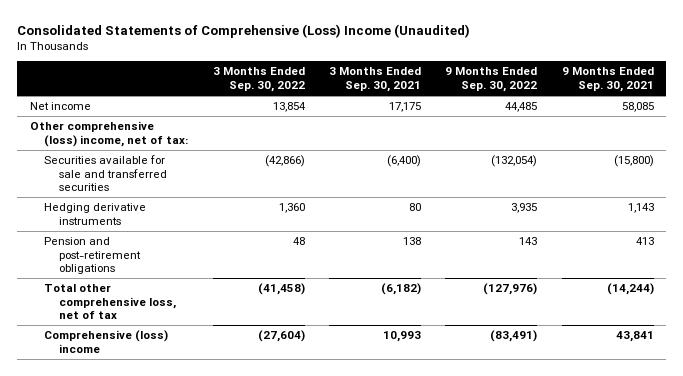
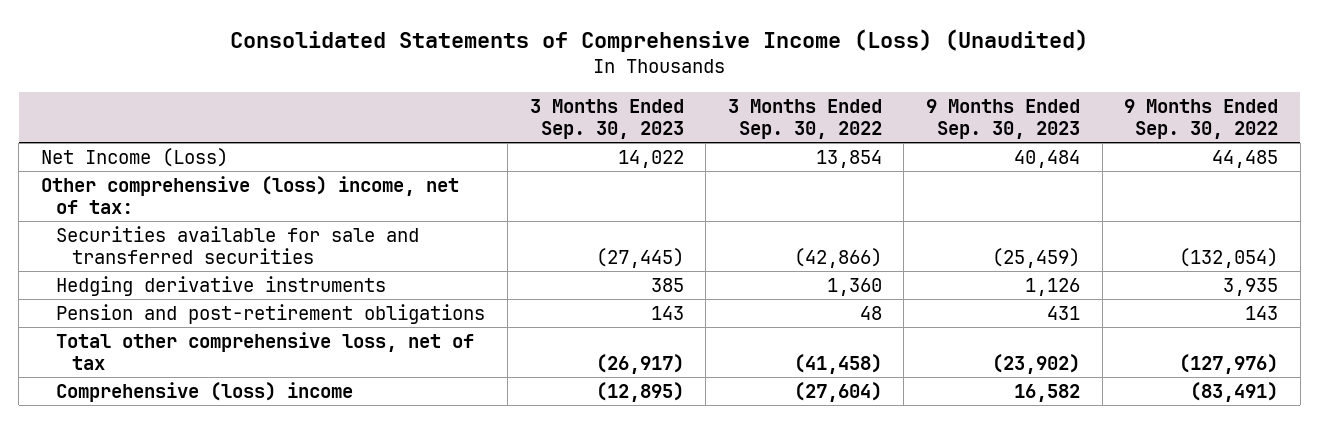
- Consolidated Statements of Comprehensive (Loss) Income (Unaudited)
+ Consolidated Statements of Comprehensive Income (Loss) (Unaudited)
- | 3 Months Ended Sep. 30, 2022 | 3 Months Ended Sep. 30, 2021 | 9 Months Ended Sep. 30, 2022 | 9 Months Ended Sep. 30, 2021
+ | 3 Months Ended Sep. 30, 2023 | 3 Months Ended Sep. 30, 2022 | 9 Months Ended Sep. 30, 2023 | 9 Months Ended Sep. 30, 2022
- Net income | 13,854 | 17,175 | 44,485 | 58,085
+ Net Income (Loss) | 14,022 | 13,854 | 40,484 | 44,485

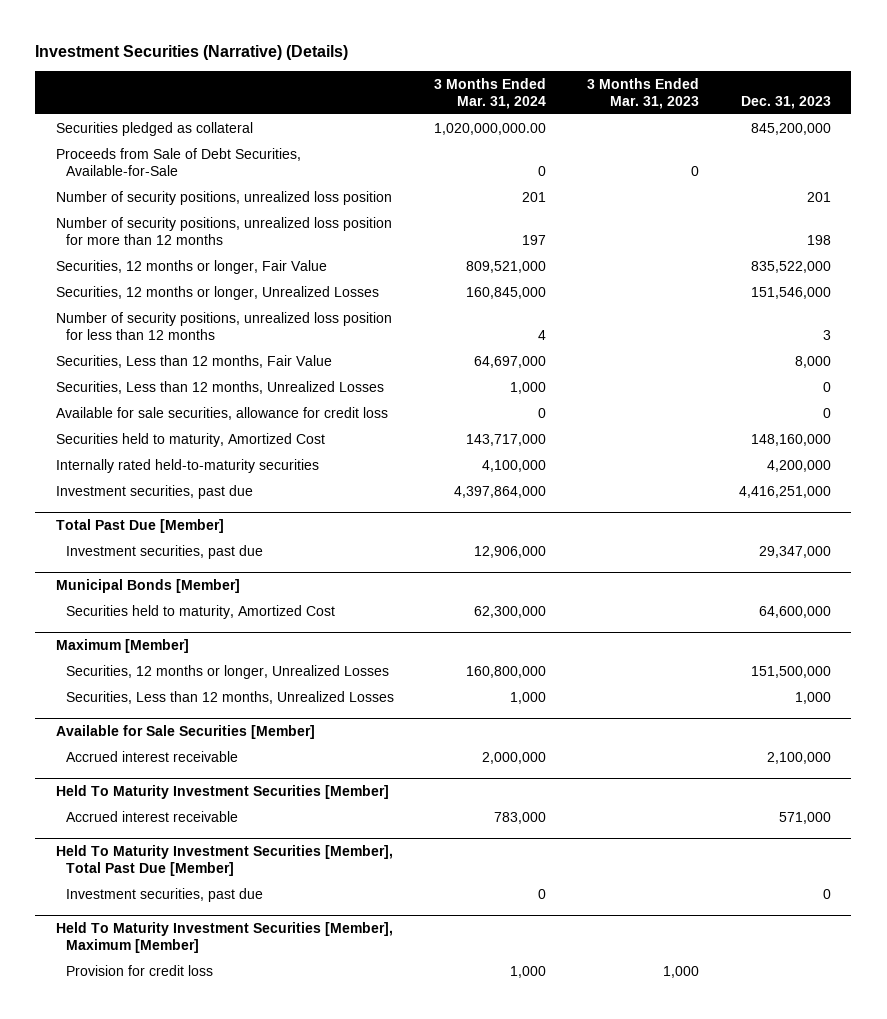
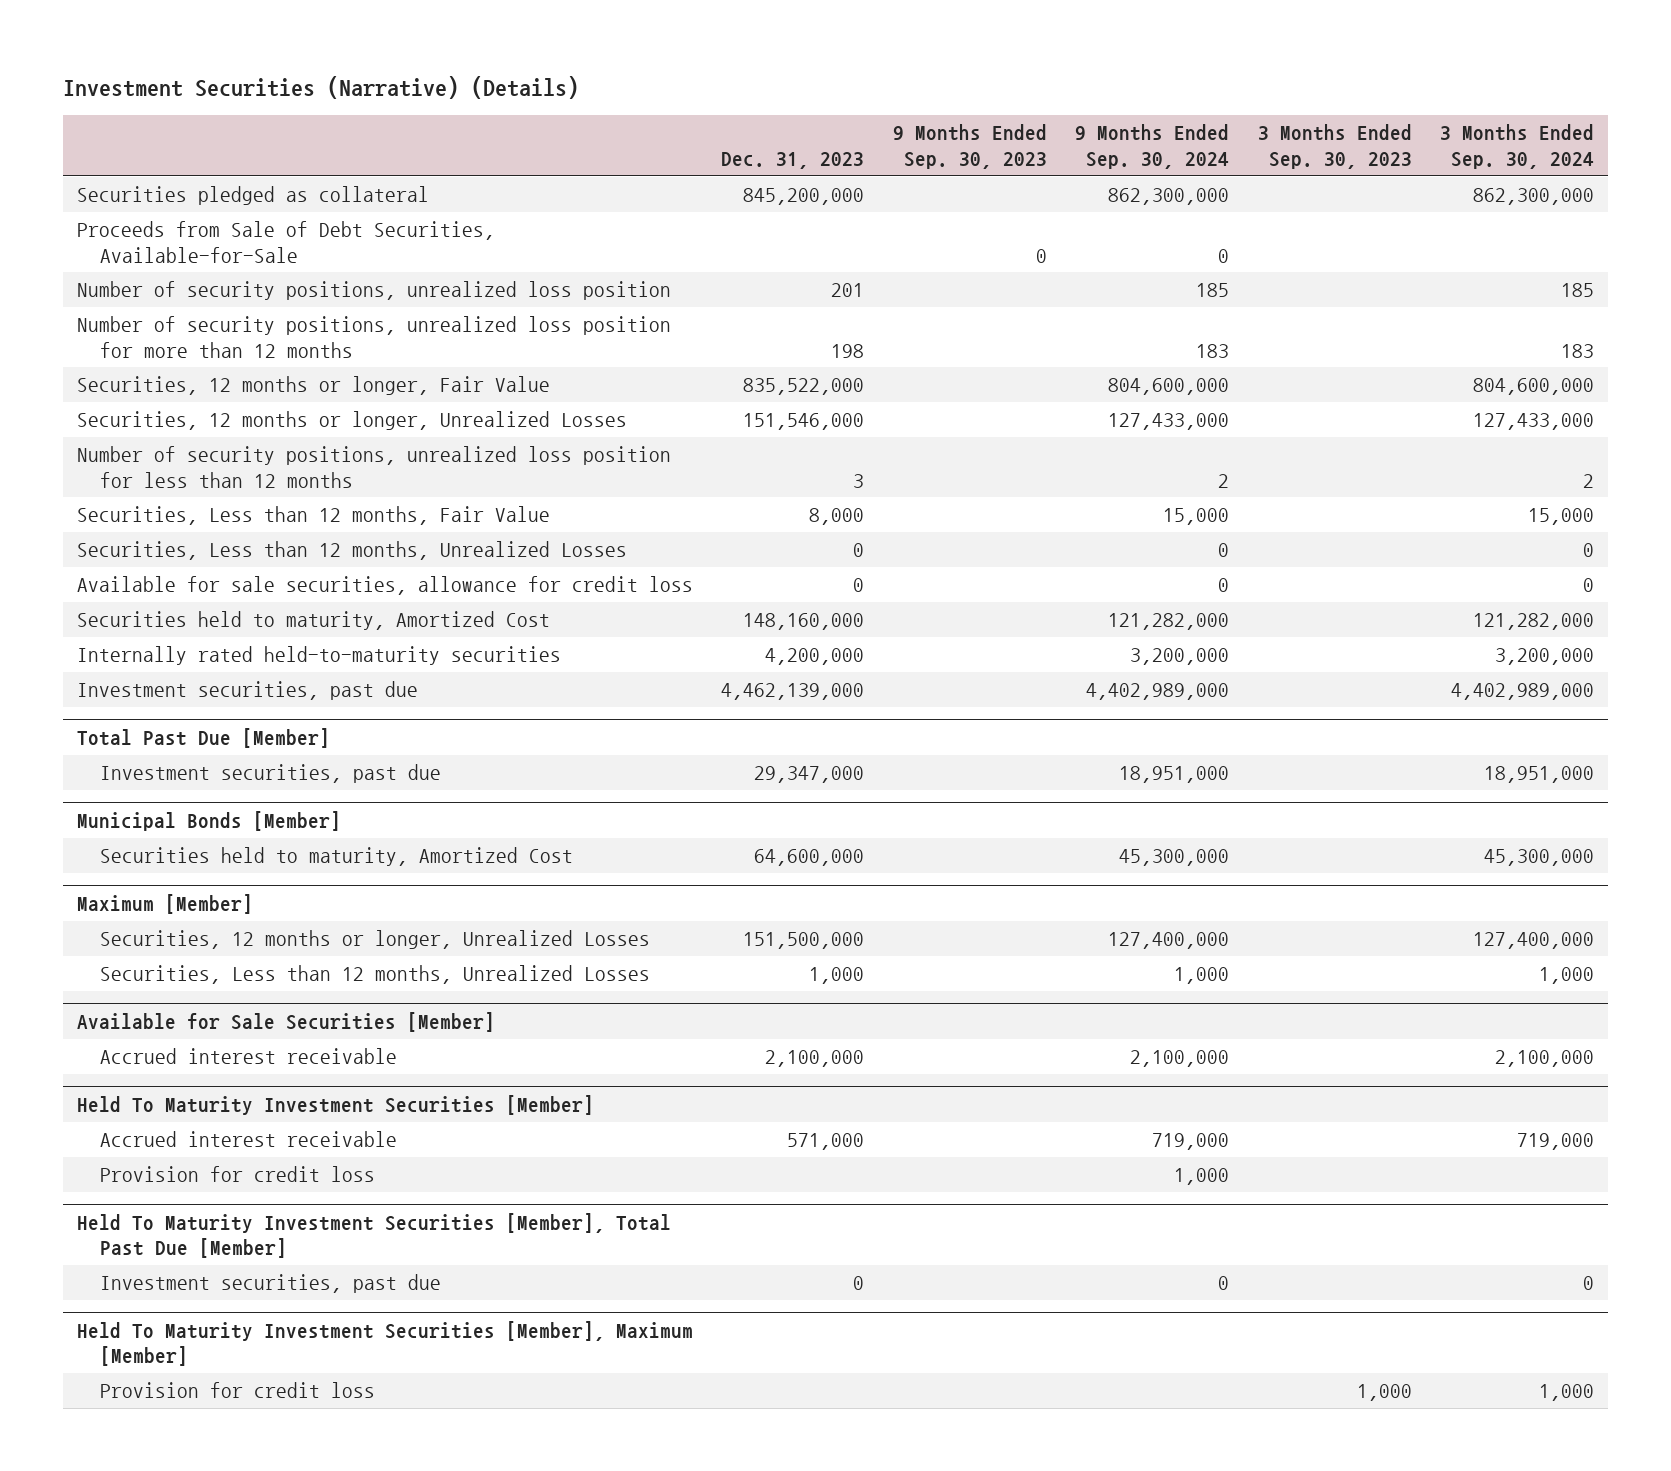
- | 3 Months Ended Mar. 31, 2024 | 3 Months Ended Mar. 31, 2023 | Dec. 31, 2023
+ | Dec. 31, 2023 | 9 Months Ended Sep. 30, 2023 | 9 Months Ended Sep. 30, 2024 | 3 Months Ended Sep. 30, 2023 | 3 Months Ended Sep. 30, 2024
- Investment securities, past due | 4,397,864,000 | | 4,416,251,000
+ Investment securities, past due | 4,462,139,000 | | 4,402,989,000 | | 4,402,989,000
@ Held To Maturity Investment Securities [Member]
+ Provision for credit loss | | | 1,000 | |

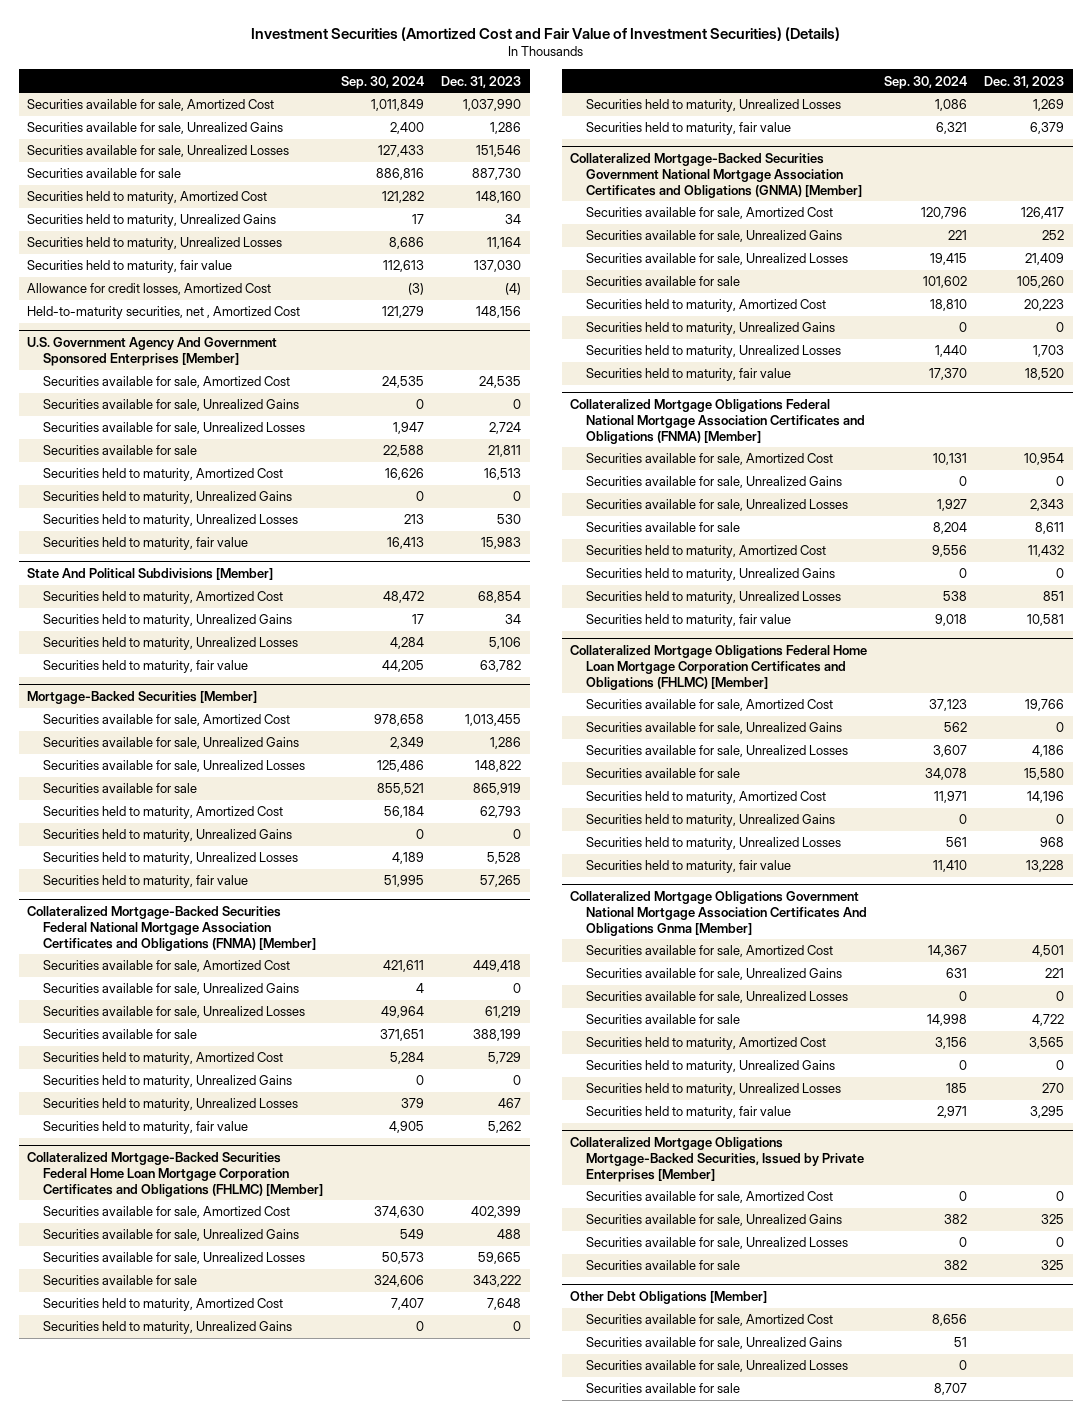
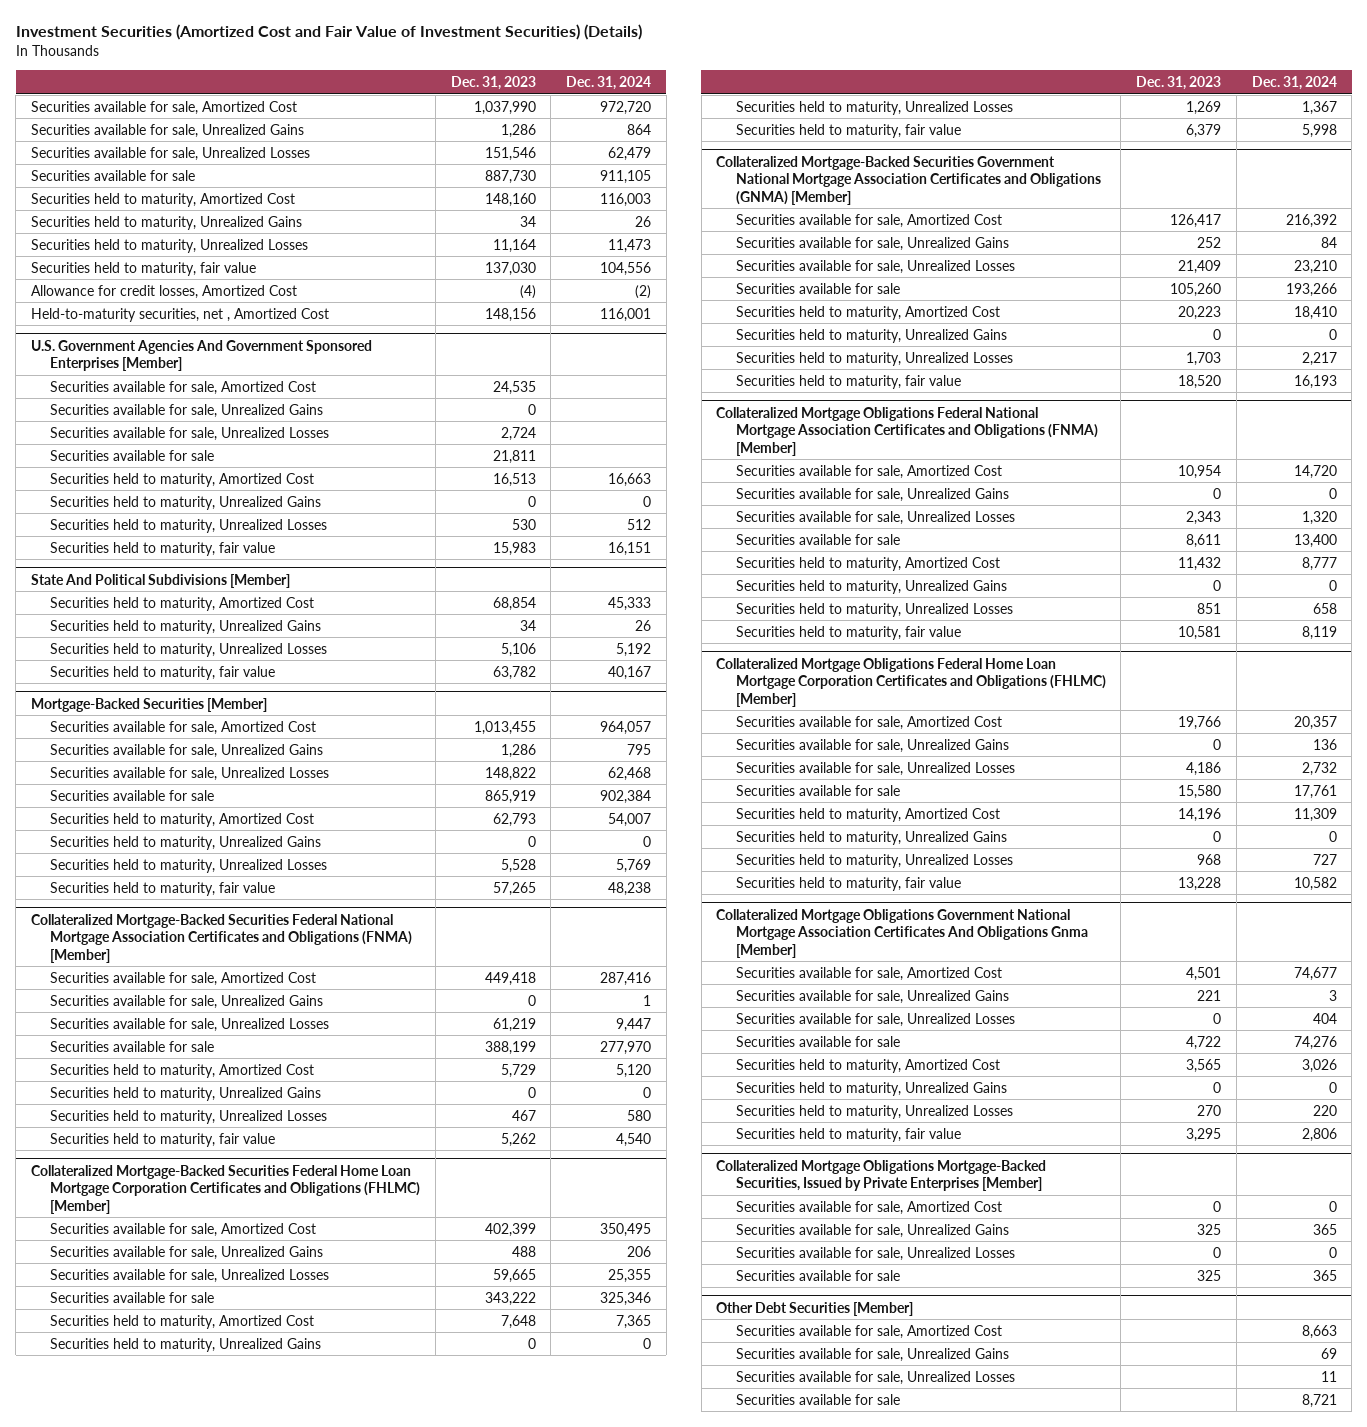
- | Sep. 30, 2024 | Dec. 31, 2023
+ | Dec. 31, 2023 | Dec. 31, 2024
- U.S. Government Agency And Government Sponsored Enterprises [Member]
+ U.S. Government Agencies And Government Sponsored Enterprises [Member]
- Other Debt Obligations [Member]
+ Other Debt Securities [Member]

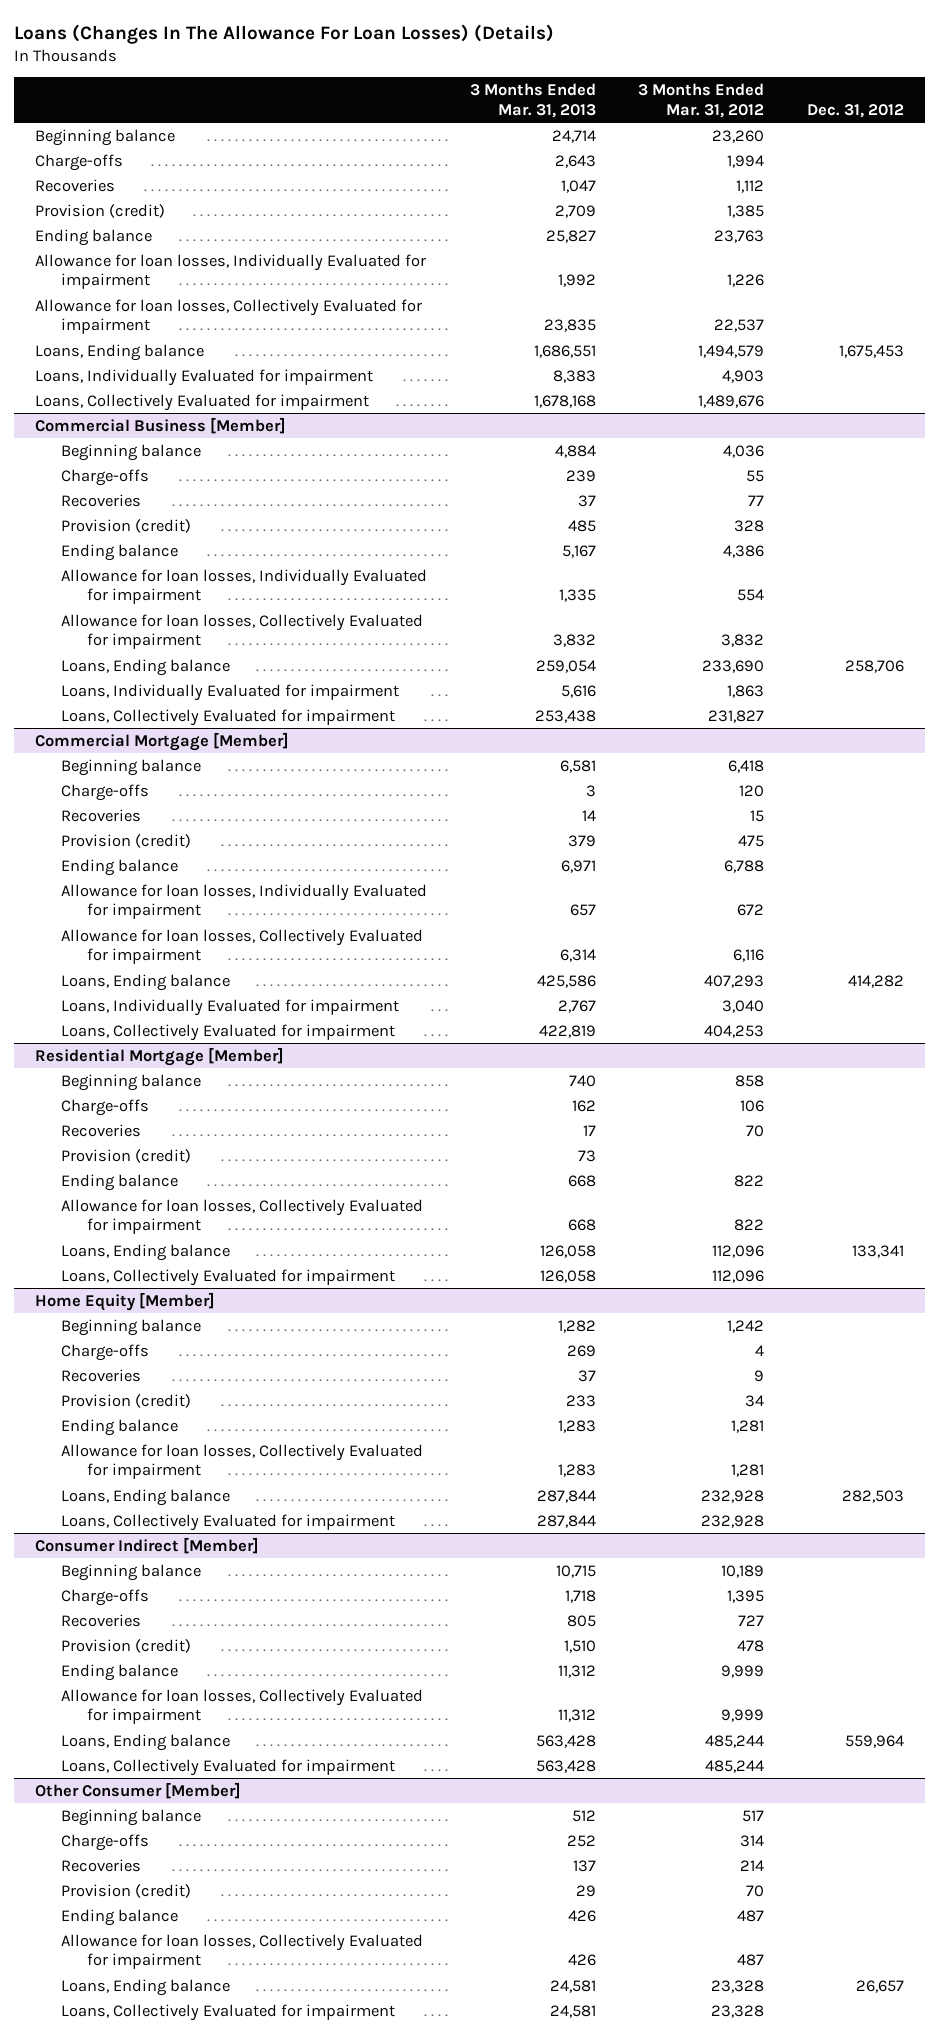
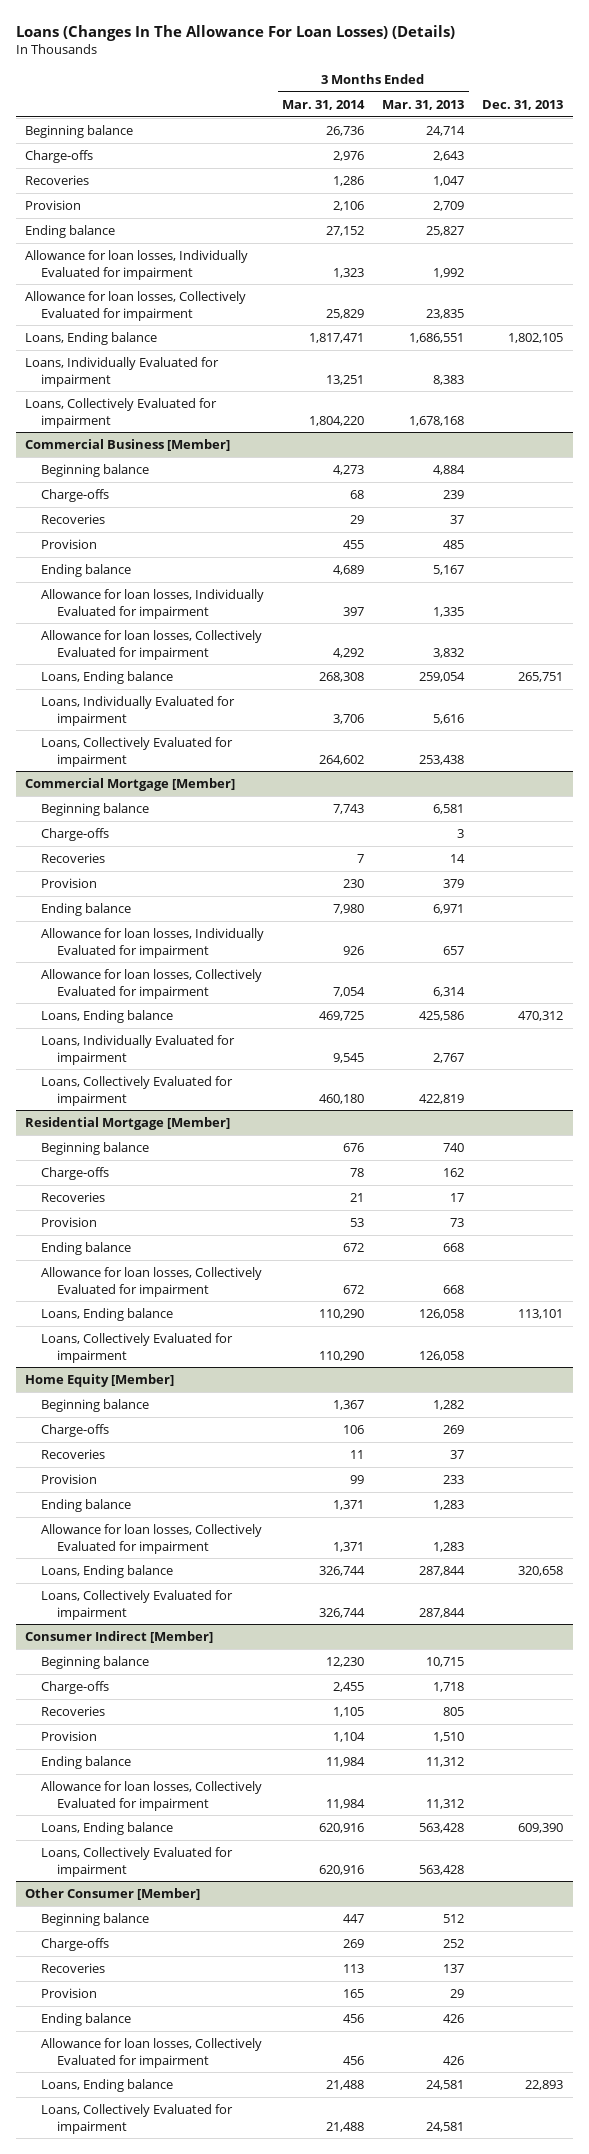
- | 3 Months Ended Mar. 31, 2013 | 3 Months Ended Mar. 31, 2012 | Dec. 31, 2012
+ | 3 Months Ended Mar. 31, 2014 | 3 Months Ended Mar. 31, 2013 | Dec. 31, 2013
- Provision (credit) | 2,709 | 1,385 |
+ Provision | 2,106 | 2,709 |
@ Commercial Business [Member]
- Provision (credit) | 485 | 328 |
+ Provision | 455 | 485 |
@ Commercial Mortgage [Member]
- Provision (credit) | 379 | 475 |
+ Provision | 230 | 379 |
@ Residential Mortgage [Member]
- Provision (credit) | 73 | |
+ Provision | 53 | 73 |
@ Home Equity [Member]
- Provision (credit) | 233 | 34 |
+ Provision | 99 | 233 |
@ Consumer Indirect [Member]
- Provision (credit) | 1,510 | 478 |
+ Provision | 1,104 | 1,510 |
@ Other Consumer [Member]
- Provision (credit) | 29 | 70 |
+ Provision | 165 | 29 |

